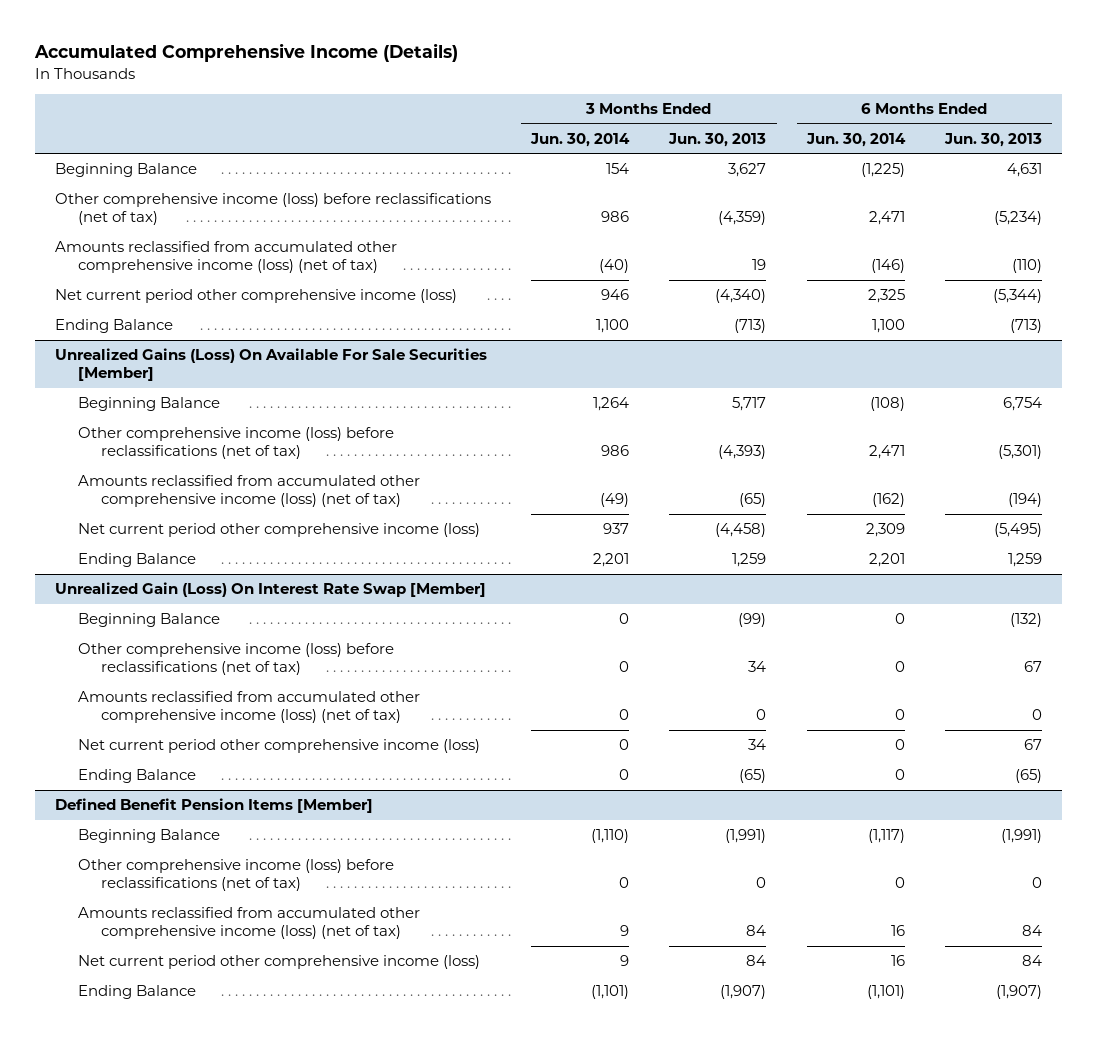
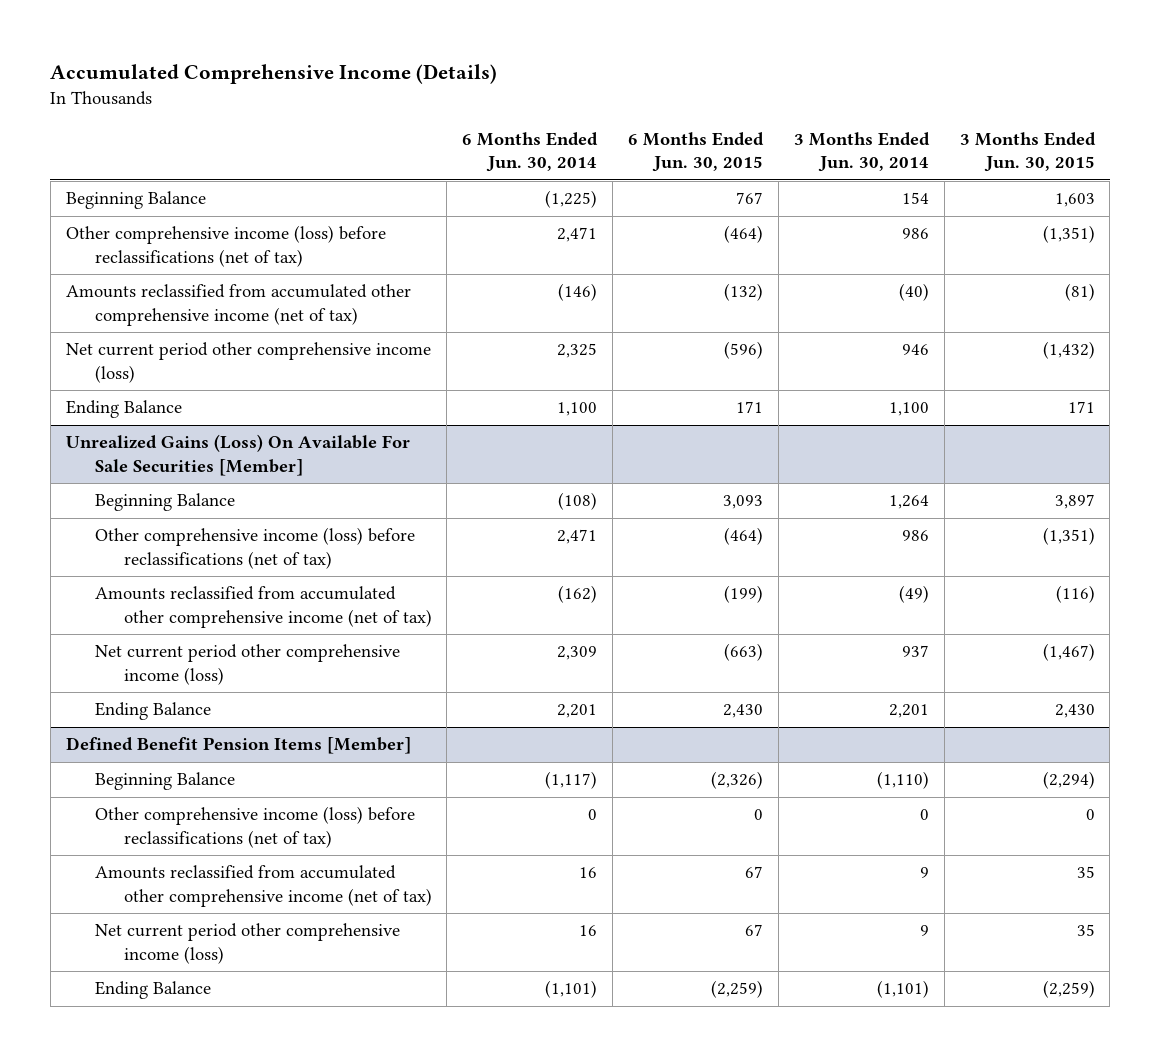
- | 3 Months Ended Jun. 30, 2014 | 3 Months Ended Jun. 30, 2013 | 6 Months Ended Jun. 30, 2014 | 6 Months Ended Jun. 30, 2013
+ | 6 Months Ended Jun. 30, 2014 | 6 Months Ended Jun. 30, 2015 | 3 Months Ended Jun. 30, 2014 | 3 Months Ended Jun. 30, 2015
- Amounts reclassified from accumulated other comprehensive income (loss) (net of tax) | (40) | 19 | (146) | (110)
+ Amounts reclassified from accumulated other comprehensive income (net of tax) | (146) | (132) | (40) | (81)
@ Unrealized Gains (Loss) On Available For Sale Securities [Member]
- Amounts reclassified from accumulated other comprehensive income (loss) (net of tax) | (49) | (65) | (162) | (194)
+ Amounts reclassified from accumulated other comprehensive income (net of tax) | (162) | (199) | (49) | (116)
- Unrealized Gain (Loss) On Interest Rate Swap [Member]
- Beginning Balance | 0 | (99) | 0 | (132)
- Other comprehensive income (loss) before reclassifications (net of tax) | 0 | 34 | 0 | 67
- Amounts reclassified from accumulated other comprehensive income (loss) (net of tax) | 0 | 0 | 0 | 0
- Net current period other comprehensive income (loss) | 0 | 34 | 0 | 67
- Ending Balance | 0 | (65) | 0 | (65)
@ Defined Benefit Pension Items [Member]
- Amounts reclassified from accumulated other comprehensive income (loss) (net of tax) | 9 | 84 | 16 | 84
+ Amounts reclassified from accumulated other comprehensive income (net of tax) | 16 | 67 | 9 | 35

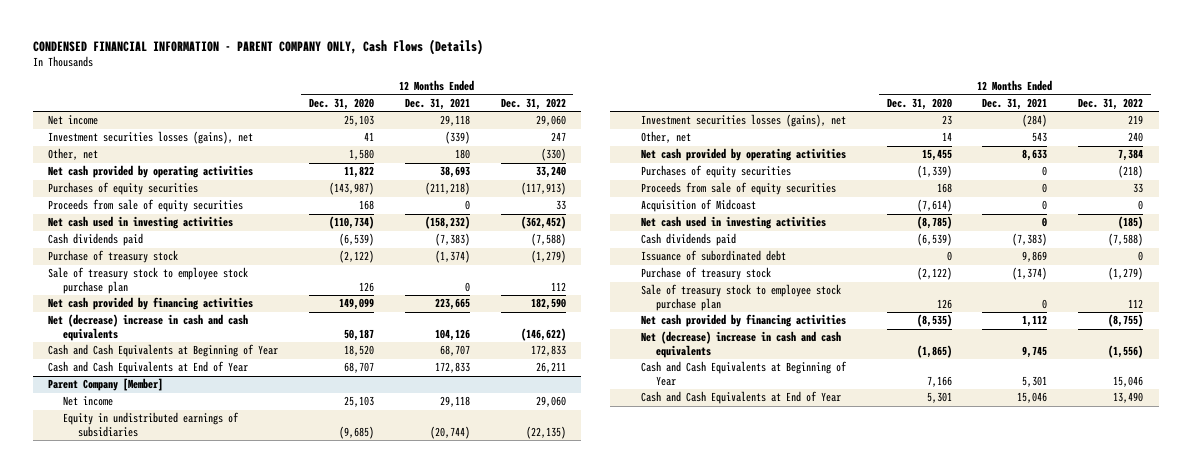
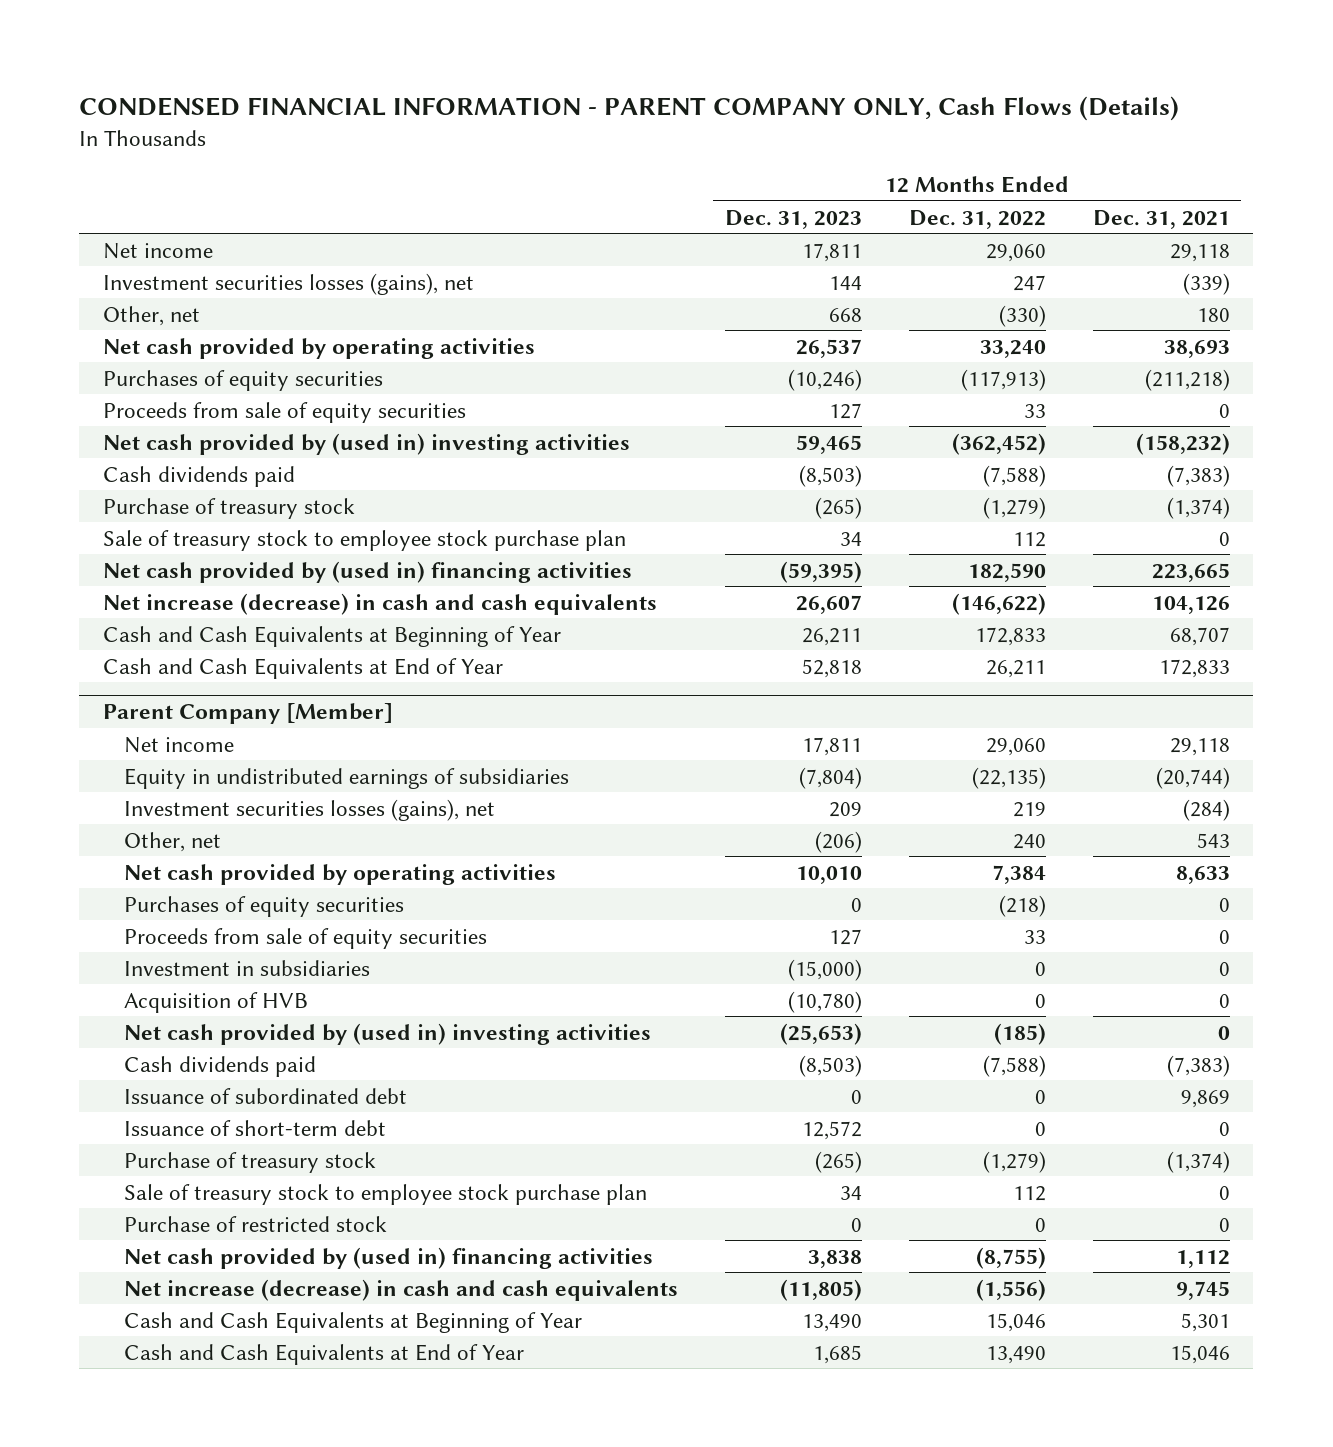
- | 12 Months Ended Dec. 31, 2020 | 12 Months Ended Dec. 31, 2021 | 12 Months Ended Dec. 31, 2022
+ | 12 Months Ended Dec. 31, 2023 | 12 Months Ended Dec. 31, 2022 | 12 Months Ended Dec. 31, 2021
- Net cash used in investing activities | (110,734) | (158,232) | (362,452)
+ Net cash provided by (used in) investing activities | 59,465 | (362,452) | (158,232)
- Net cash provided by financing activities | 149,099 | 223,665 | 182,590
- Net (decrease) increase in cash and cash equivalents | 50,187 | 104,126 | (146,622)
+ Net cash provided by (used in) financing activities | (59,395) | 182,590 | 223,665
+ Net increase (decrease) in cash and cash equivalents | 26,607 | (146,622) | 104,126
@ Parent Company [Member]
- Acquisition of Midcoast | (7,614) | 0 | 0
- Net cash used in investing activities | (8,785) | 0 | (185)
+ Investment in subsidiaries | (15,000) | 0 | 0
+ Acquisition of HVB | (10,780) | 0 | 0
+ Net cash provided by (used in) investing activities | (25,653) | (185) | 0
+ Issuance of short-term debt | 12,572 | 0 | 0
- Net cash provided by financing activities | (8,535) | 1,112 | (8,755)
- Net (decrease) increase in cash and cash equivalents | (1,865) | 9,745 | (1,556)
+ Purchase of restricted stock | 0 | 0 | 0
+ Net cash provided by (used in) financing activities | 3,838 | (8,755) | 1,112
+ Net increase (decrease) in cash and cash equivalents | (11,805) | (1,556) | 9,745

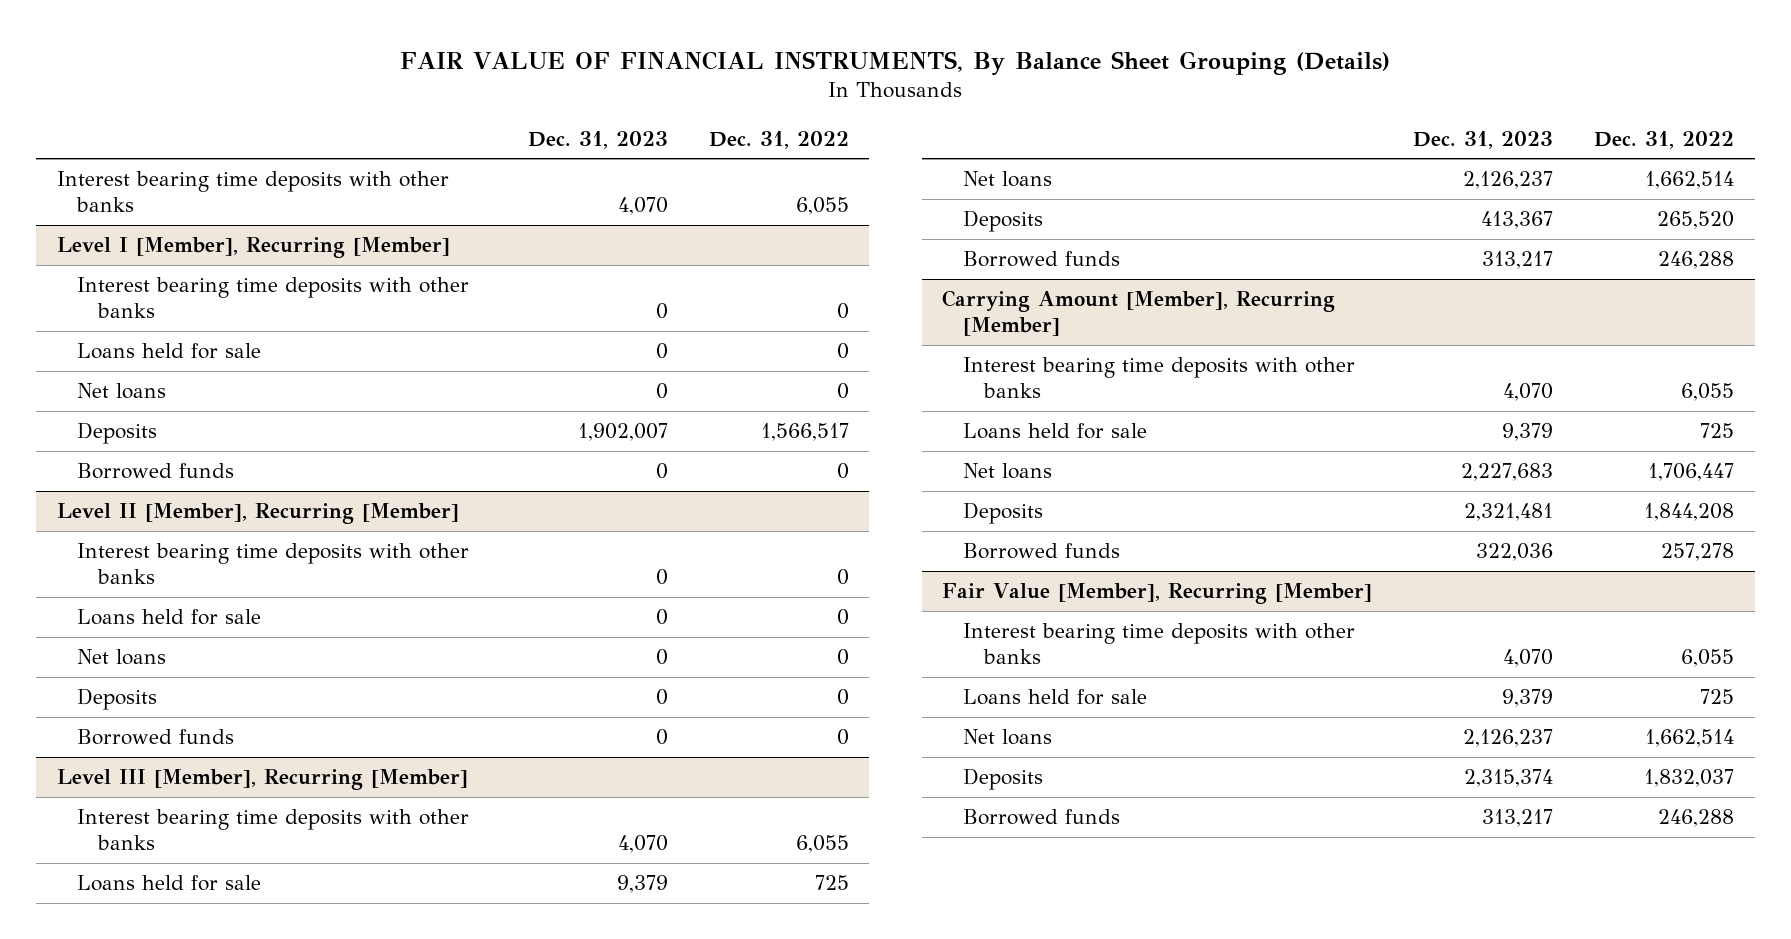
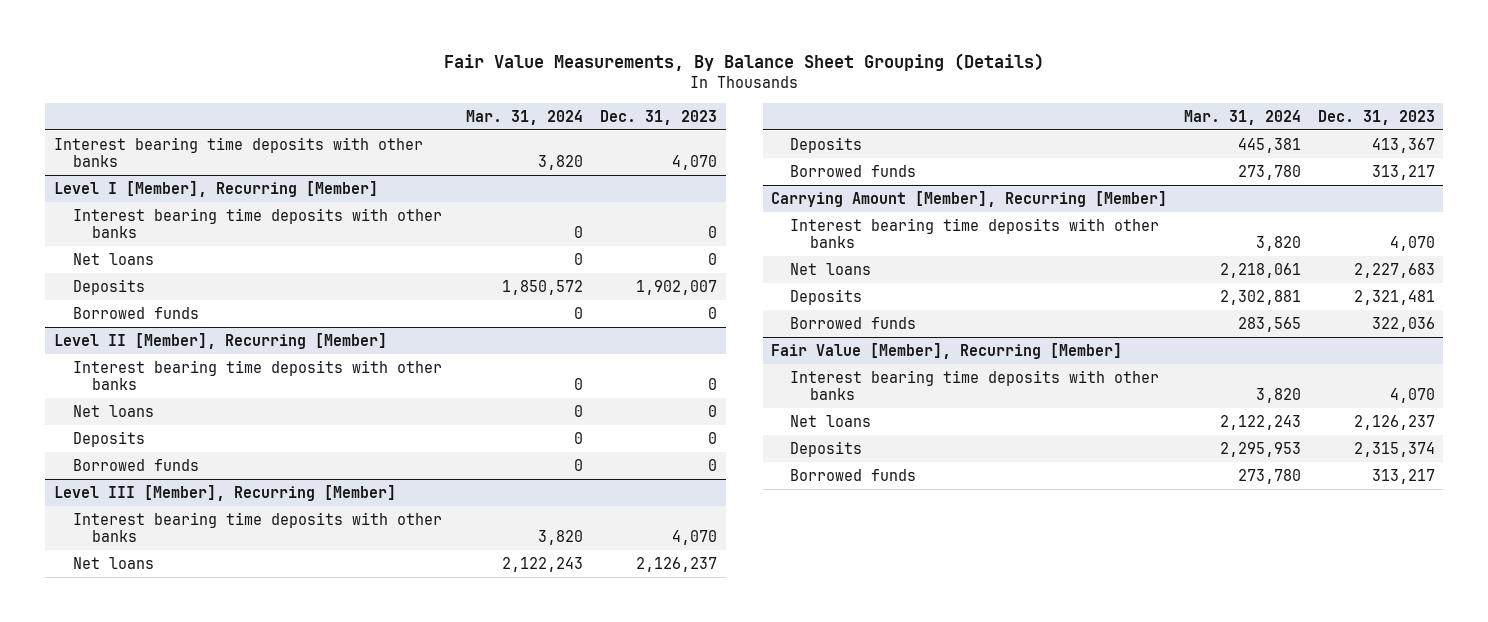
- FAIR VALUE OF FINANCIAL INSTRUMENTS, By Balance Sheet Grouping (Details)
+ Fair Value Measurements, By Balance Sheet Grouping (Details)
- | Dec. 31, 2023 | Dec. 31, 2022
+ | Mar. 31, 2024 | Dec. 31, 2023
@ Level I [Member], Recurring [Member]
- Loans held for sale | 0 | 0
@ Level II [Member], Recurring [Member]
- Loans held for sale | 0 | 0
@ Level III [Member], Recurring [Member]
- Loans held for sale | 9,379 | 725
@ Carrying Amount [Member], Recurring [Member]
- Loans held for sale | 9,379 | 725
@ Fair Value [Member], Recurring [Member]
- Loans held for sale | 9,379 | 725

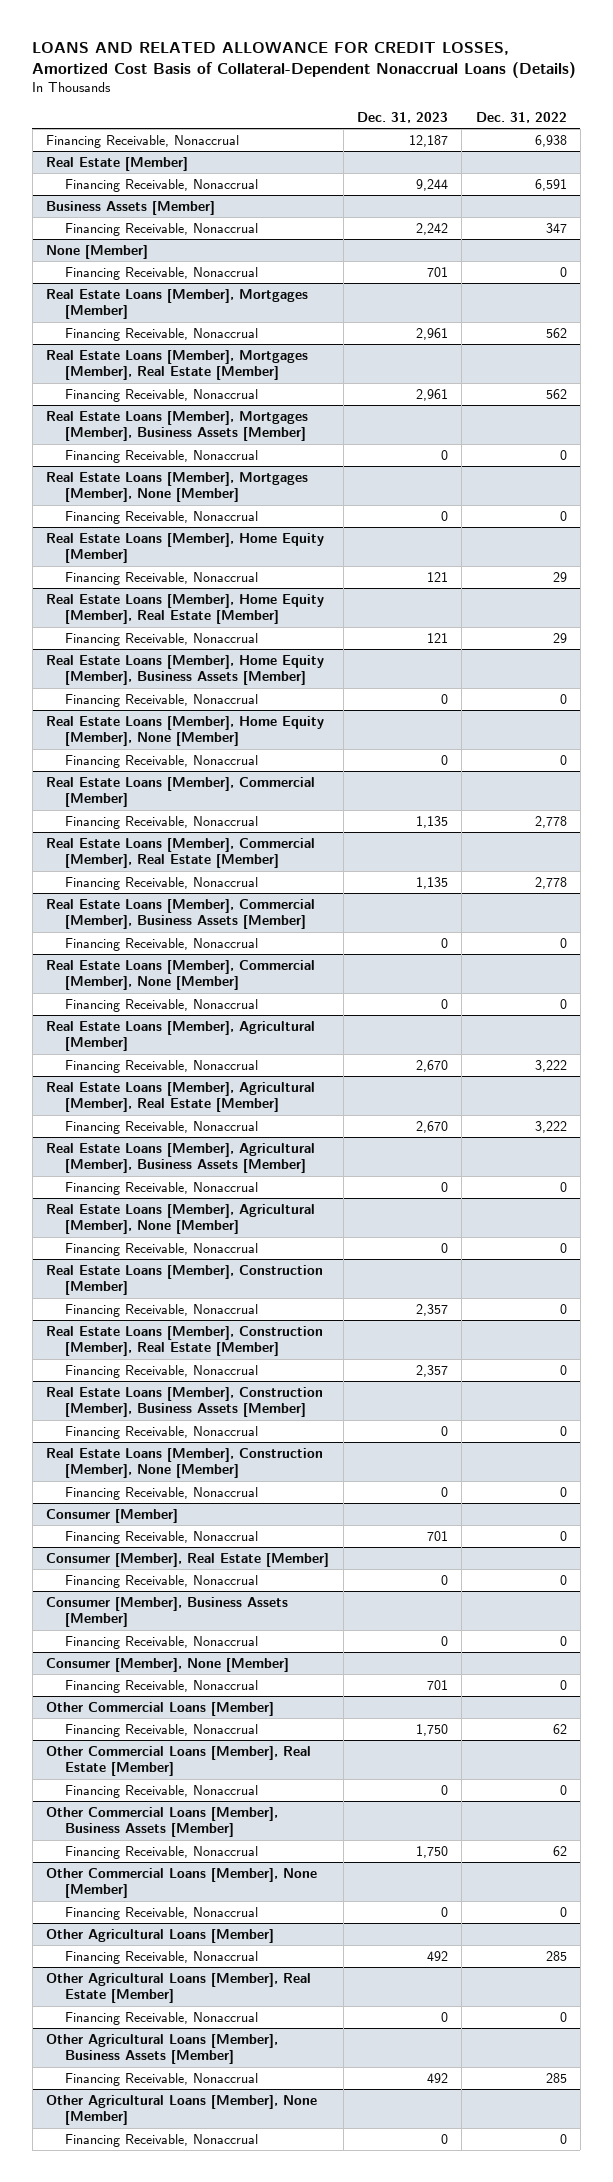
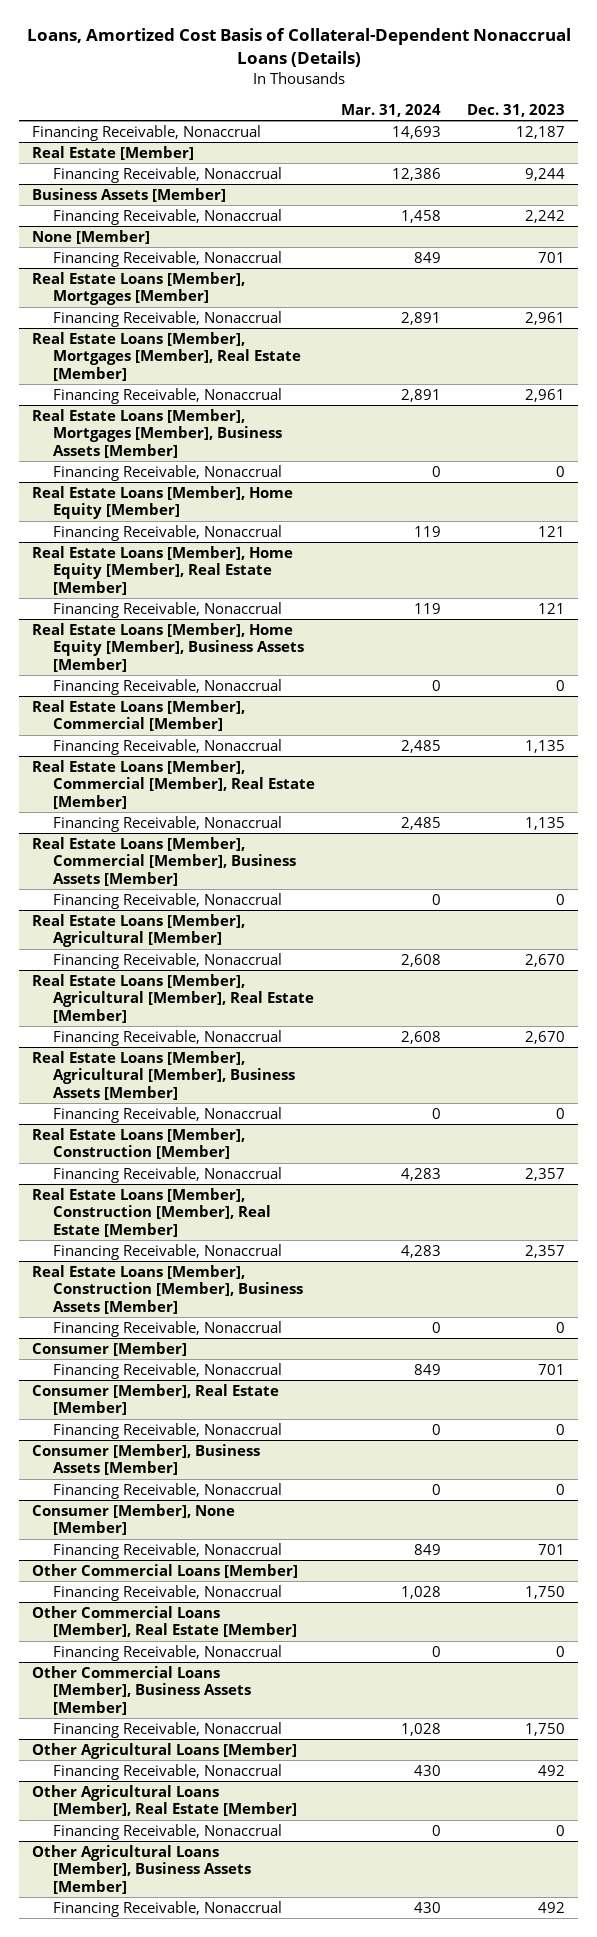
- LOANS AND RELATED ALLOWANCE FOR CREDIT LOSSES, Amortized Cost Basis of Collateral-Dependent Nonaccrual Loans (Details)
+ Loans, Amortized Cost Basis of Collateral-Dependent Nonaccrual Loans (Details)
- | Dec. 31, 2023 | Dec. 31, 2022
+ | Mar. 31, 2024 | Dec. 31, 2023
- Real Estate Loans [Member], Mortgages [Member], None [Member]
- Financing Receivable, Nonaccrual | 0 | 0
- Real Estate Loans [Member], Home Equity [Member], None [Member]
- Financing Receivable, Nonaccrual | 0 | 0
- Real Estate Loans [Member], Commercial [Member], None [Member]
- Financing Receivable, Nonaccrual | 0 | 0
- Real Estate Loans [Member], Agricultural [Member], None [Member]
- Financing Receivable, Nonaccrual | 0 | 0
- Real Estate Loans [Member], Construction [Member], None [Member]
- Financing Receivable, Nonaccrual | 0 | 0
- Other Commercial Loans [Member], None [Member]
- Financing Receivable, Nonaccrual | 0 | 0
- Other Agricultural Loans [Member], None [Member]
- Financing Receivable, Nonaccrual | 0 | 0

